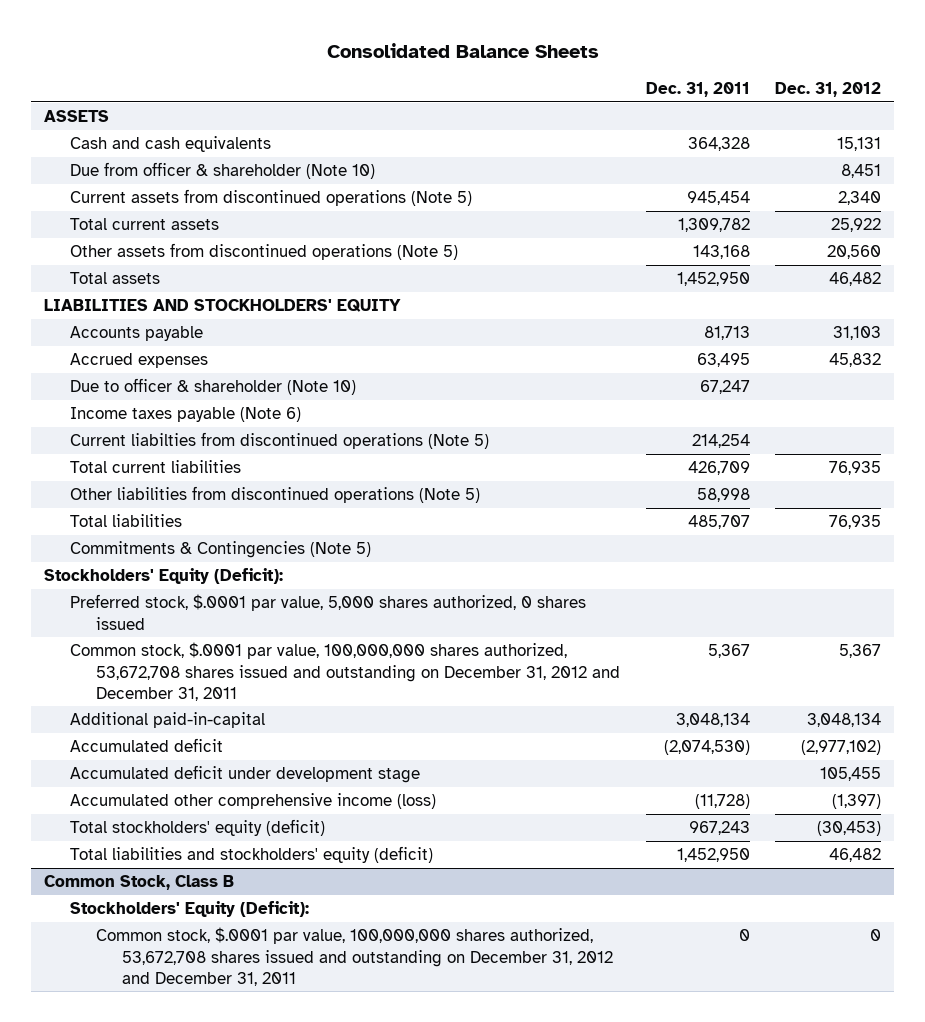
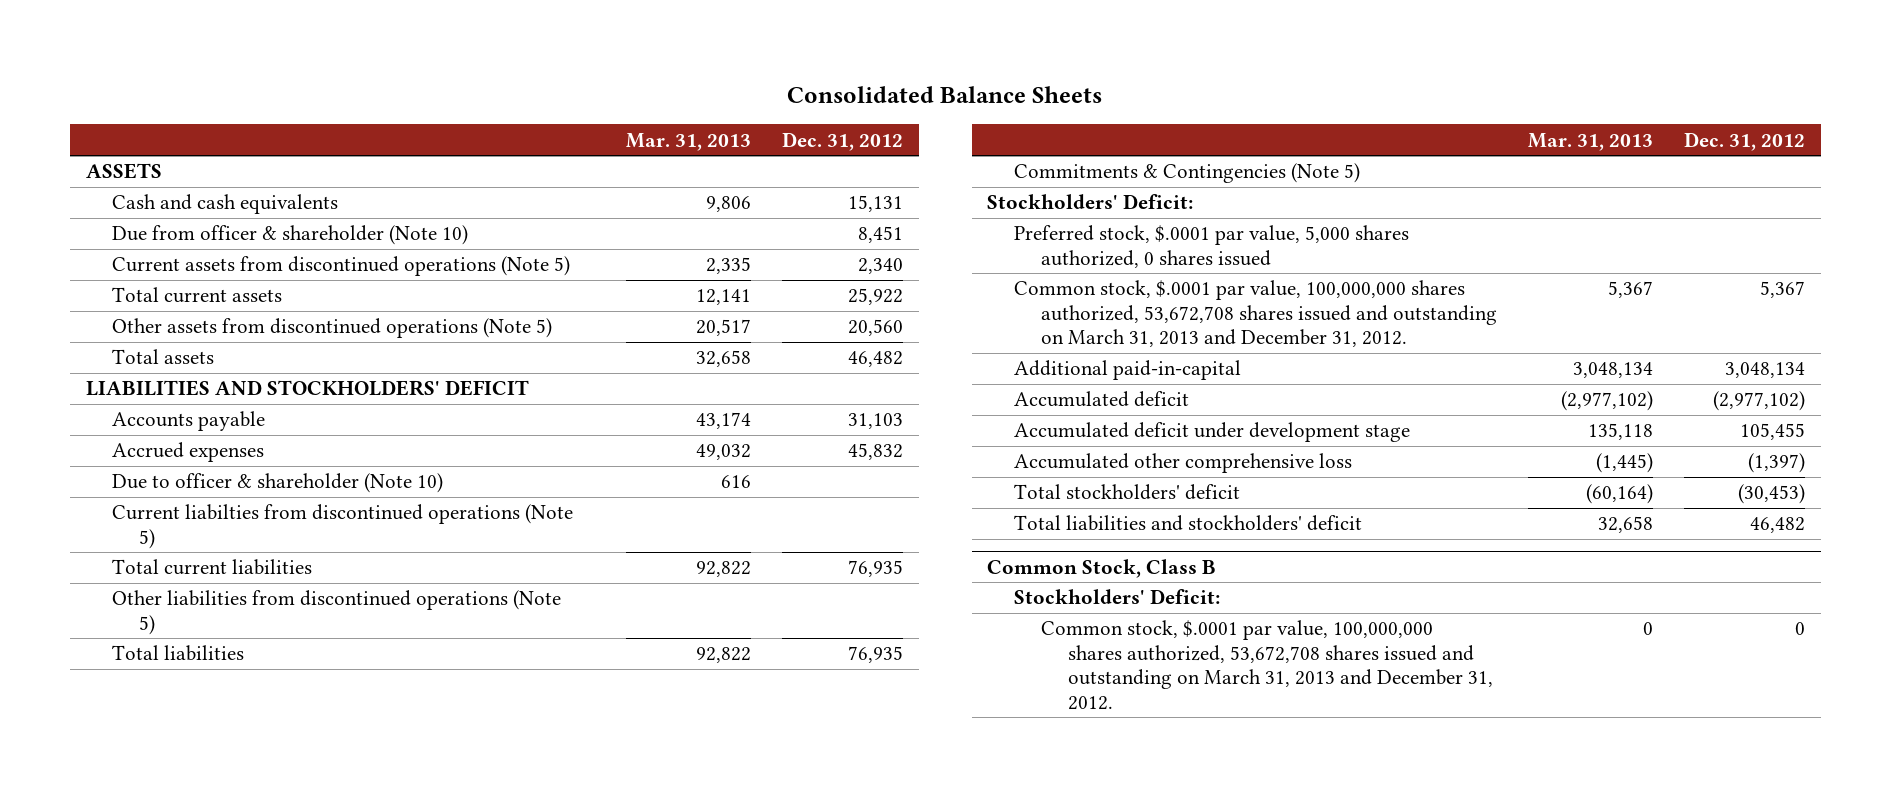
- | Dec. 31, 2011 | Dec. 31, 2012
+ | Mar. 31, 2013 | Dec. 31, 2012
- LIABILITIES AND STOCKHOLDERS' EQUITY
+ LIABILITIES AND STOCKHOLDERS' DEFICIT
- Income taxes payable (Note 6)
- Stockholders' Equity (Deficit):
+ Stockholders' Deficit:
- Common stock, $.0001 par value, 100,000,000 shares authorized, 53,672,708 shares issued and outstanding on December 31, 2012 and December 31, 2011 | 5,367 | 5,367
+ Common stock, $.0001 par value, 100,000,000 shares authorized, 53,672,708 shares issued and outstanding on March 31, 2013 and December 31, 2012. | 5,367 | 5,367
- Accumulated other comprehensive income (loss) | (11,728) | (1,397)
- Total stockholders' equity (deficit) | 967,243 | (30,453)
- Total liabilities and stockholders' equity (deficit) | 1,452,950 | 46,482
+ Accumulated other comprehensive loss | (1,445) | (1,397)
+ Total stockholders' deficit | (60,164) | (30,453)
+ Total liabilities and stockholders' deficit | 32,658 | 46,482
@ Common Stock, Class B
- Stockholders' Equity (Deficit):
- Common stock, $.0001 par value, 100,000,000 shares authorized, 53,672,708 shares issued and outstanding on December 31, 2012 and December 31, 2011 | 0 | 0
+ Stockholders' Deficit:
+ Common stock, $.0001 par value, 100,000,000 shares authorized, 53,672,708 shares issued and outstanding on March 31, 2013 and December 31, 2012. | 0 | 0

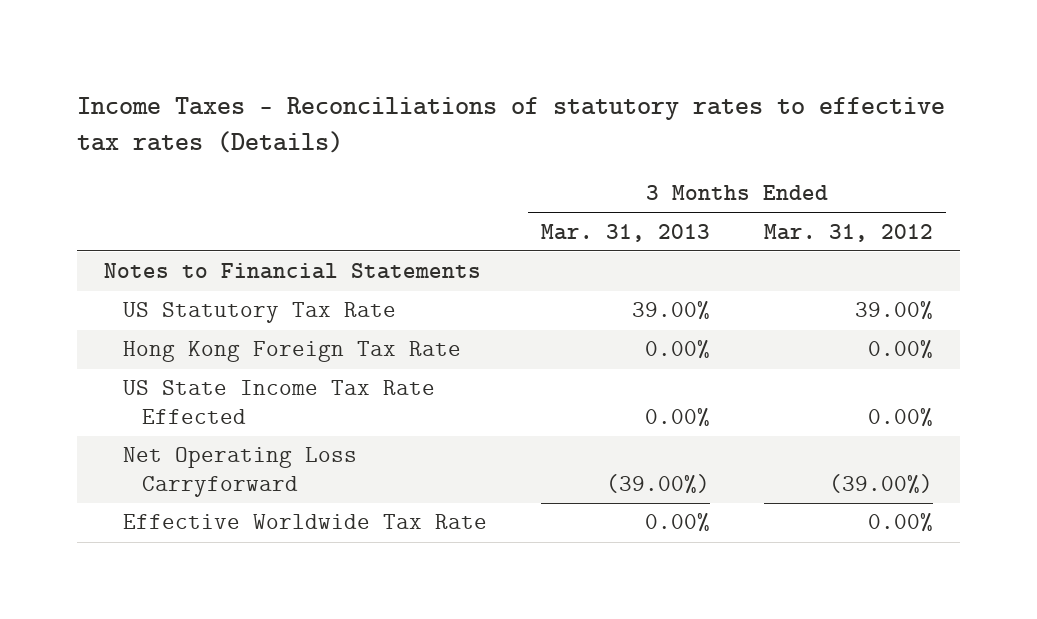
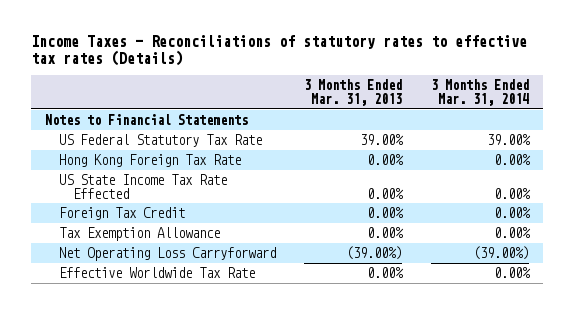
- | 3 Months Ended Mar. 31, 2013 | 3 Months Ended Mar. 31, 2012
+ | 3 Months Ended Mar. 31, 2013 | 3 Months Ended Mar. 31, 2014
- US Statutory Tax Rate | 39.00% | 39.00%
+ US Federal Statutory Tax Rate | 39.00% | 39.00%
+ Foreign Tax Credit | 0.00% | 0.00%
+ Tax Exemption Allowance | 0.00% | 0.00%

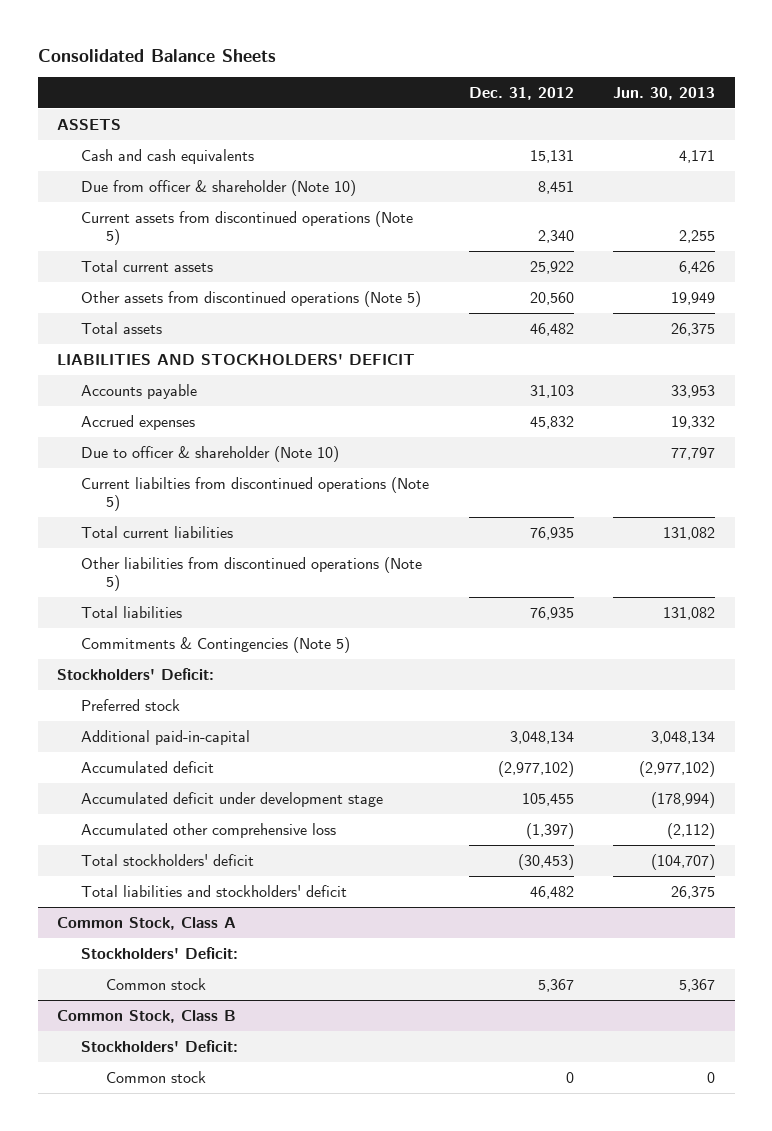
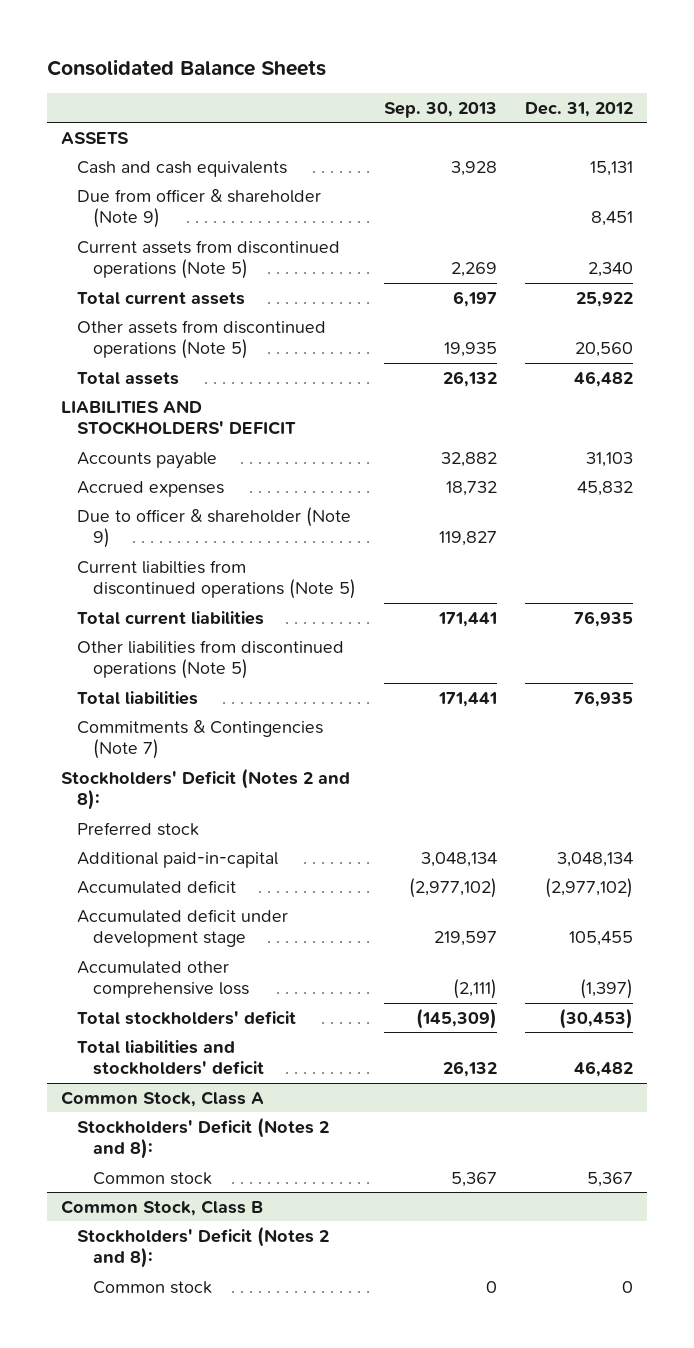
- | Dec. 31, 2012 | Jun. 30, 2013
+ | Sep. 30, 2013 | Dec. 31, 2012
- Due from officer & shareholder (Note 10) | 8,451 |
+ Due from officer & shareholder (Note 9) | | 8,451
- Due to officer & shareholder (Note 10) | | 77,797
+ Due to officer & shareholder (Note 9) | 119,827 |
- Commitments & Contingencies (Note 5)
- Stockholders' Deficit:
+ Commitments & Contingencies (Note 7)
+ Stockholders' Deficit (Notes 2 and 8):
@ Common Stock, Class A
- Stockholders' Deficit:
+ Stockholders' Deficit (Notes 2 and 8):
@ Common Stock, Class B
- Stockholders' Deficit:
+ Stockholders' Deficit (Notes 2 and 8):

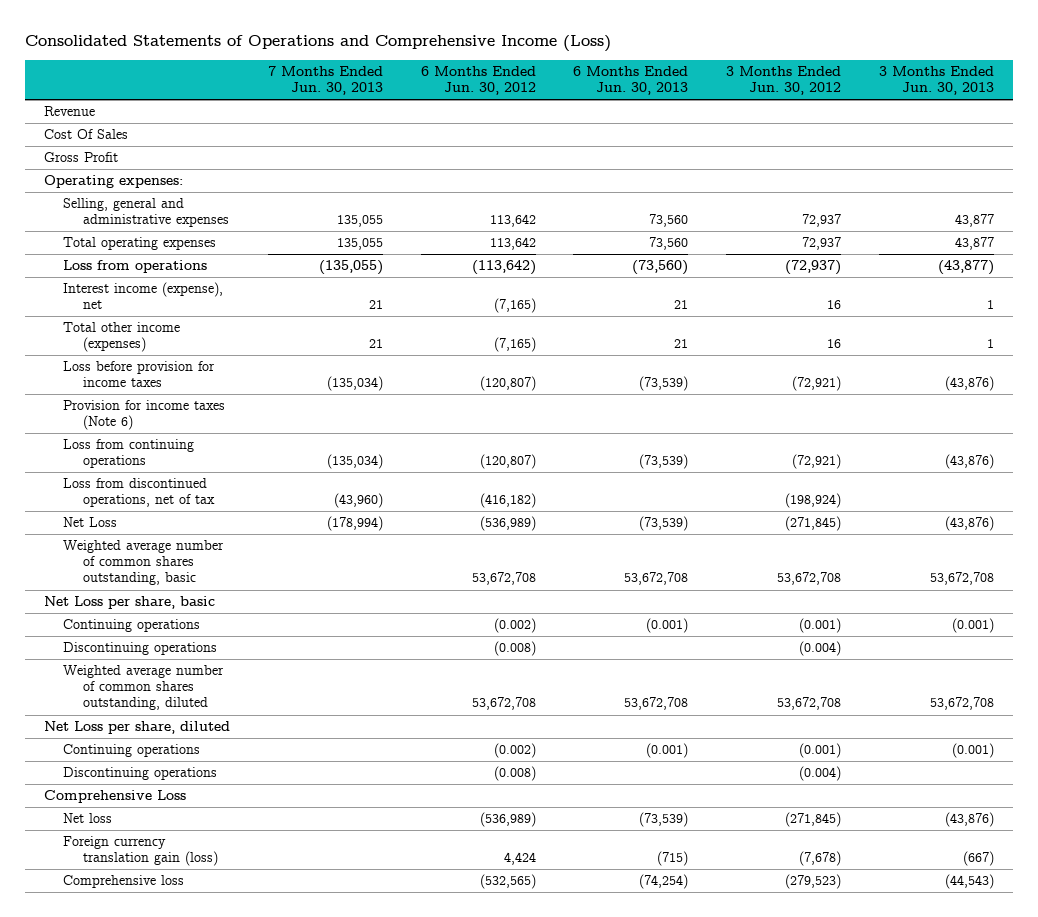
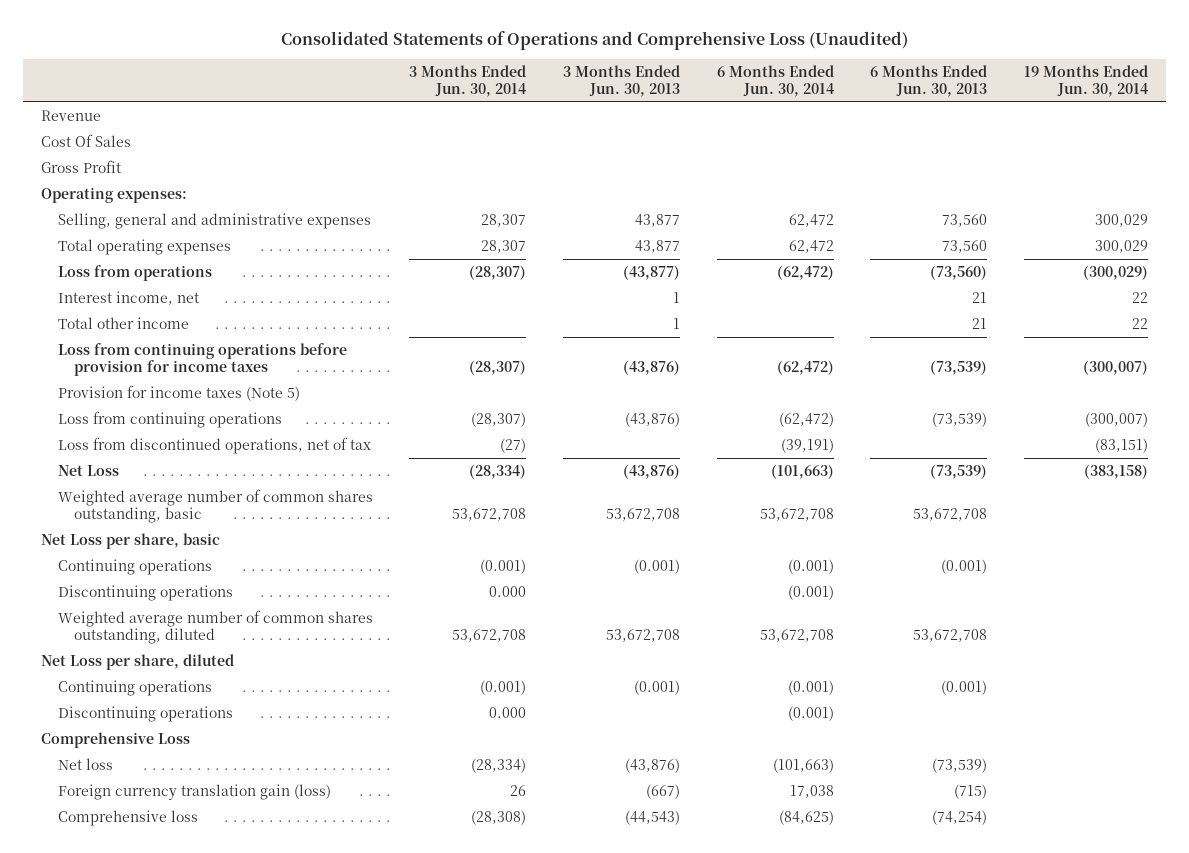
- Consolidated Statements of Operations and Comprehensive Income (Loss)
+ Consolidated Statements of Operations and Comprehensive Loss (Unaudited)
- | 7 Months Ended Jun. 30, 2013 | 6 Months Ended Jun. 30, 2012 | 6 Months Ended Jun. 30, 2013 | 3 Months Ended Jun. 30, 2012 | 3 Months Ended Jun. 30, 2013
+ | 3 Months Ended Jun. 30, 2014 | 3 Months Ended Jun. 30, 2013 | 6 Months Ended Jun. 30, 2014 | 6 Months Ended Jun. 30, 2013 | 19 Months Ended Jun. 30, 2014
- Interest income (expense), net | 21 | (7,165) | 21 | 16 | 1
- Total other income (expenses) | 21 | (7,165) | 21 | 16 | 1
- Loss before provision for income taxes | (135,034) | (120,807) | (73,539) | (72,921) | (43,876)
- Provision for income taxes (Note 6)
+ Interest income, net | | 1 | | 21 | 22
+ Total other income | | 1 | | 21 | 22
+ Loss from continuing operations before provision for income taxes | (28,307) | (43,876) | (62,472) | (73,539) | (300,007)
+ Provision for income taxes (Note 5)

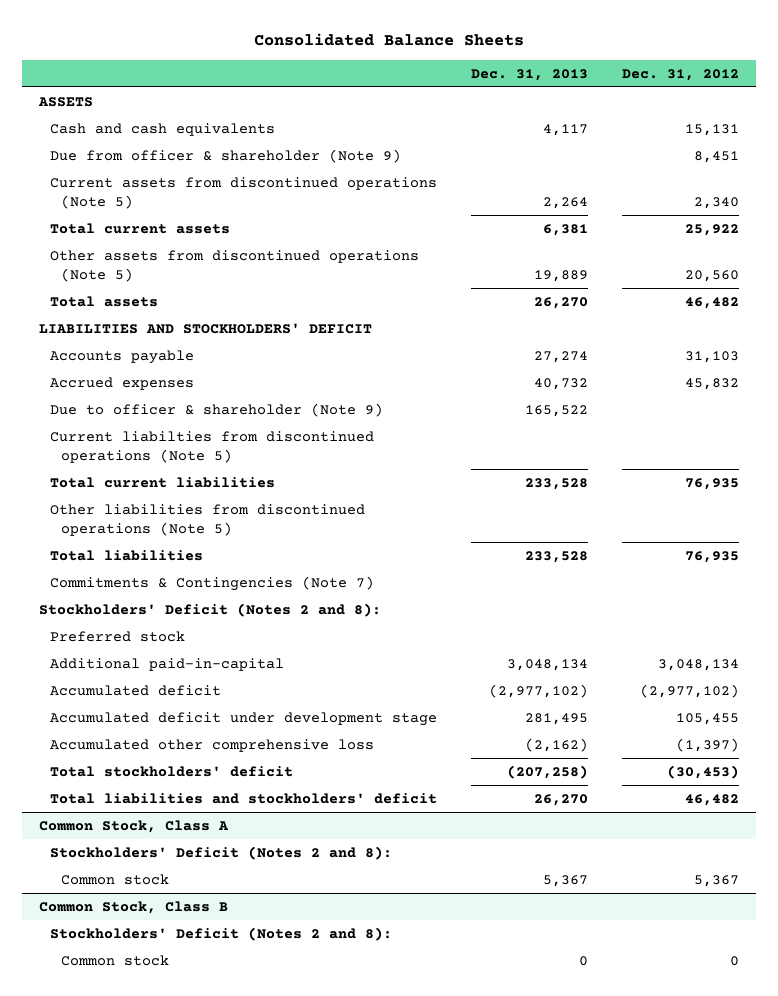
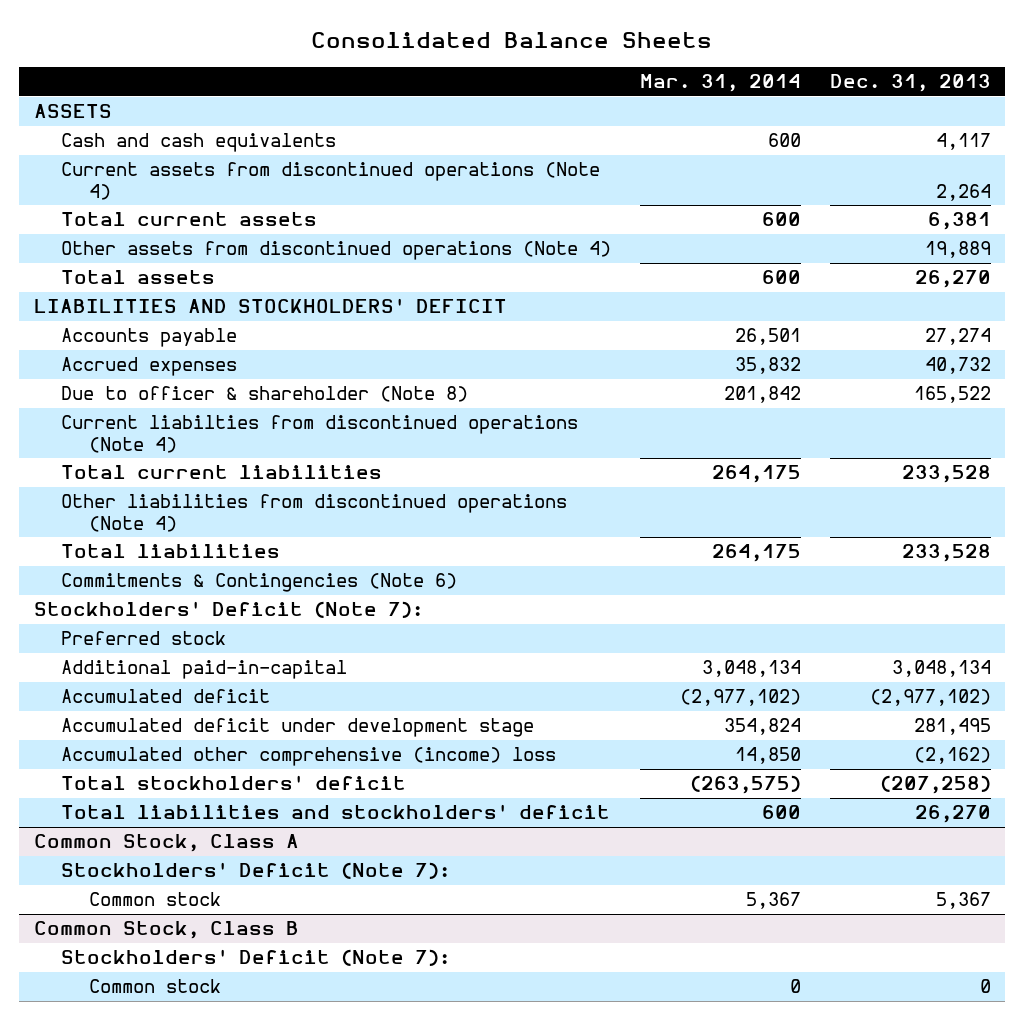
- | Dec. 31, 2013 | Dec. 31, 2012
+ | Mar. 31, 2014 | Dec. 31, 2013
- Due from officer & shareholder (Note 9) | | 8,451
- Current assets from discontinued operations (Note 5) | 2,264 | 2,340
+ Current assets from discontinued operations (Note 4) | | 2,264
- Other assets from discontinued operations (Note 5) | 19,889 | 20,560
+ Other assets from discontinued operations (Note 4) | | 19,889
- Due to officer & shareholder (Note 9) | 165,522 |
- Current liabilties from discontinued operations (Note 5)
+ Due to officer & shareholder (Note 8) | 201,842 | 165,522
+ Current liabilties from discontinued operations (Note 4)
- Other liabilities from discontinued operations (Note 5)
+ Other liabilities from discontinued operations (Note 4)
- Commitments & Contingencies (Note 7)
- Stockholders' Deficit (Notes 2 and 8):
+ Commitments & Contingencies (Note 6)
+ Stockholders' Deficit (Note 7):
- Accumulated other comprehensive loss | (2,162) | (1,397)
+ Accumulated other comprehensive (income) loss | 14,850 | (2,162)
@ Common Stock, Class A
- Stockholders' Deficit (Notes 2 and 8):
+ Stockholders' Deficit (Note 7):
@ Common Stock, Class B
- Stockholders' Deficit (Notes 2 and 8):
+ Stockholders' Deficit (Note 7):

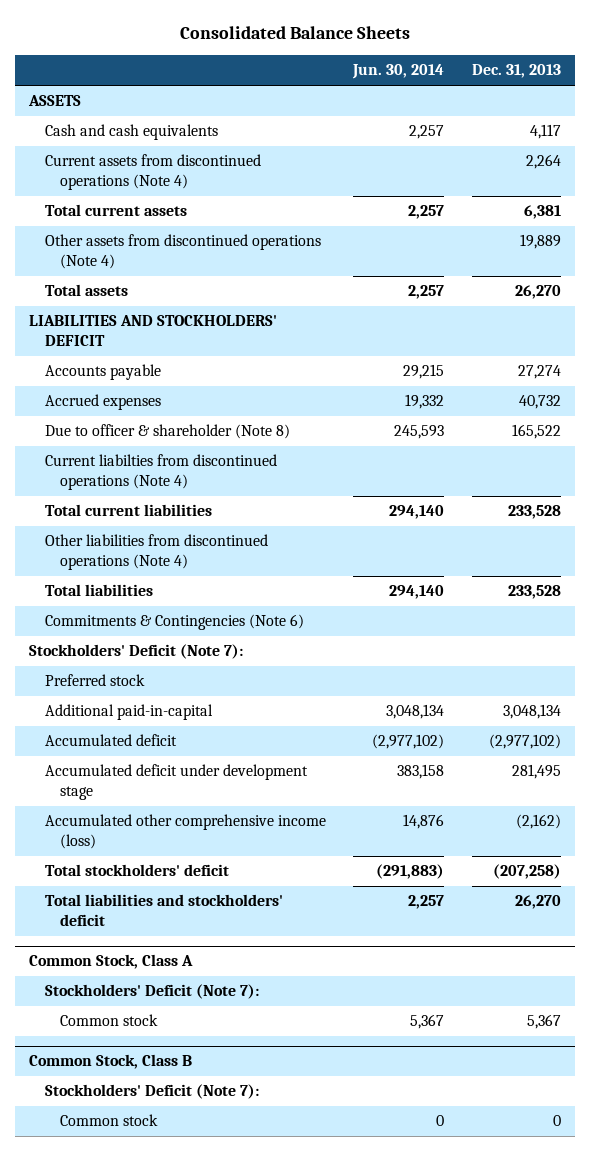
- | Mar. 31, 2014 | Dec. 31, 2013
+ | Jun. 30, 2014 | Dec. 31, 2013
- Accumulated other comprehensive (income) loss | 14,850 | (2,162)
+ Accumulated other comprehensive income (loss) | 14,876 | (2,162)

